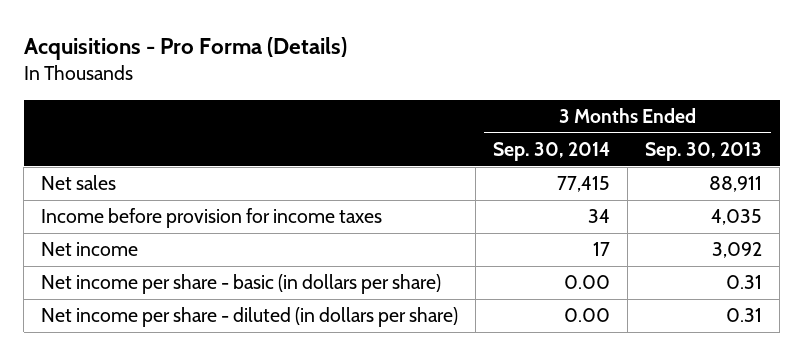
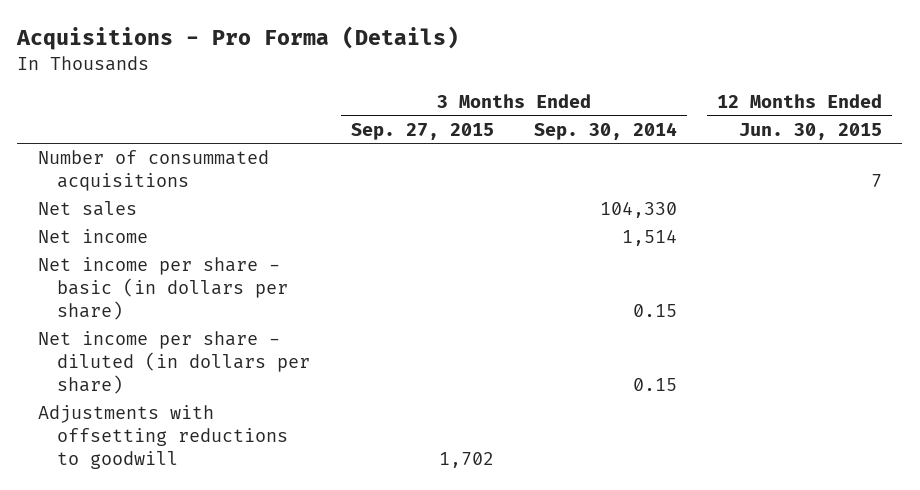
- | 3 Months Ended Sep. 30, 2014 | 3 Months Ended Sep. 30, 2013
+ | 3 Months Ended Sep. 27, 2015 | 3 Months Ended Sep. 30, 2014 | 12 Months Ended Jun. 30, 2015
- Net sales | 77,415 | 88,911
- Income before provision for income taxes | 34 | 4,035
- Net income | 17 | 3,092
- Net income per share - basic (in dollars per share) | 0.00 | 0.31
- Net income per share - diluted (in dollars per share) | 0.00 | 0.31
+ Number of consummated acquisitions | | | 7
+ Net sales | | 104,330 |
+ Net income | | 1,514 |
+ Net income per share - basic (in dollars per share) | | 0.15 |
+ Net income per share - diluted (in dollars per share) | | 0.15 |
+ Adjustments with offsetting reductions to goodwill | 1,702 | |

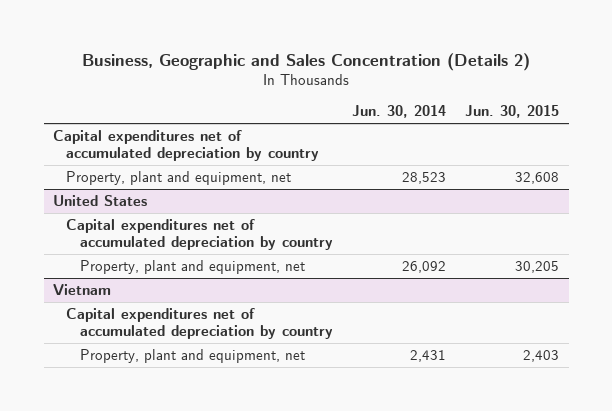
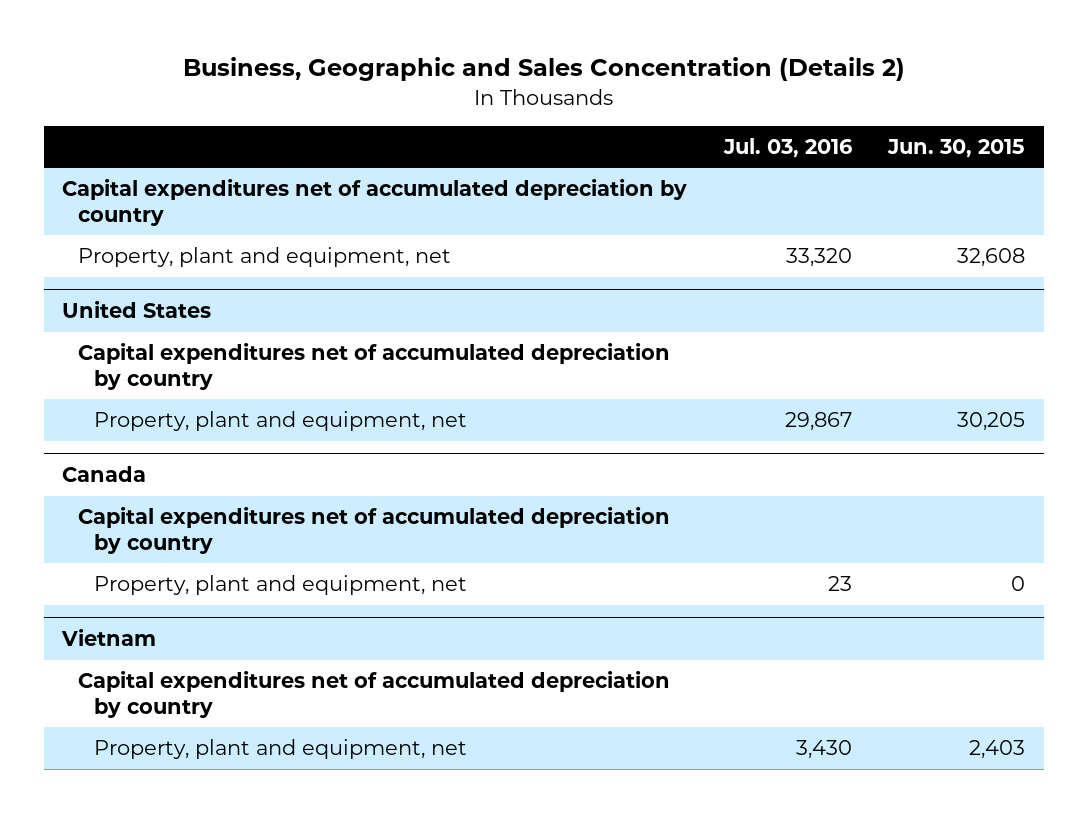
- | Jun. 30, 2014 | Jun. 30, 2015
+ | Jul. 03, 2016 | Jun. 30, 2015
+ Canada
+ Capital expenditures net of accumulated depreciation by country
+ Property, plant and equipment, net | 23 | 0

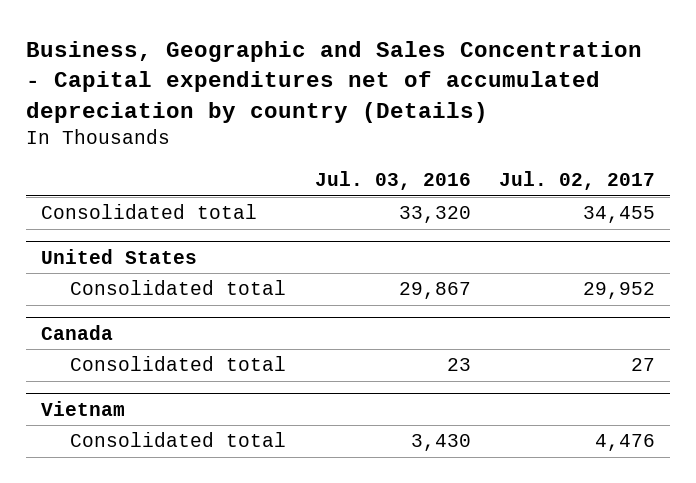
- Business, Geographic and Sales Concentration (Details 2)
+ Business, Geographic and Sales Concentration - Capital expenditures net of accumulated depreciation by country (Details)
- | Jul. 03, 2016 | Jun. 30, 2015
+ | Jul. 03, 2016 | Jul. 02, 2017
- Capital expenditures net of accumulated depreciation by country
- Property, plant and equipment, net | 33,320 | 32,608
+ Consolidated total | 33,320 | 34,455
@ United States
- Capital expenditures net of accumulated depreciation by country
- Property, plant and equipment, net | 29,867 | 30,205
+ Consolidated total | 29,867 | 29,952
@ Canada
- Capital expenditures net of accumulated depreciation by country
- Property, plant and equipment, net | 23 | 0
+ Consolidated total | 23 | 27
@ Vietnam
- Capital expenditures net of accumulated depreciation by country
- Property, plant and equipment, net | 3,430 | 2,403
+ Consolidated total | 3,430 | 4,476

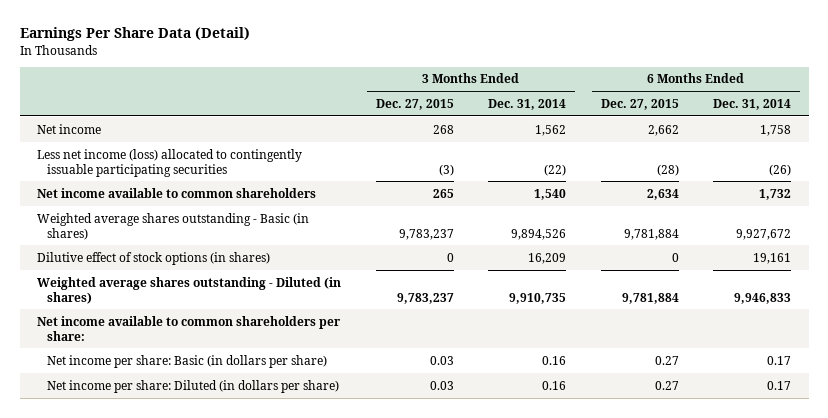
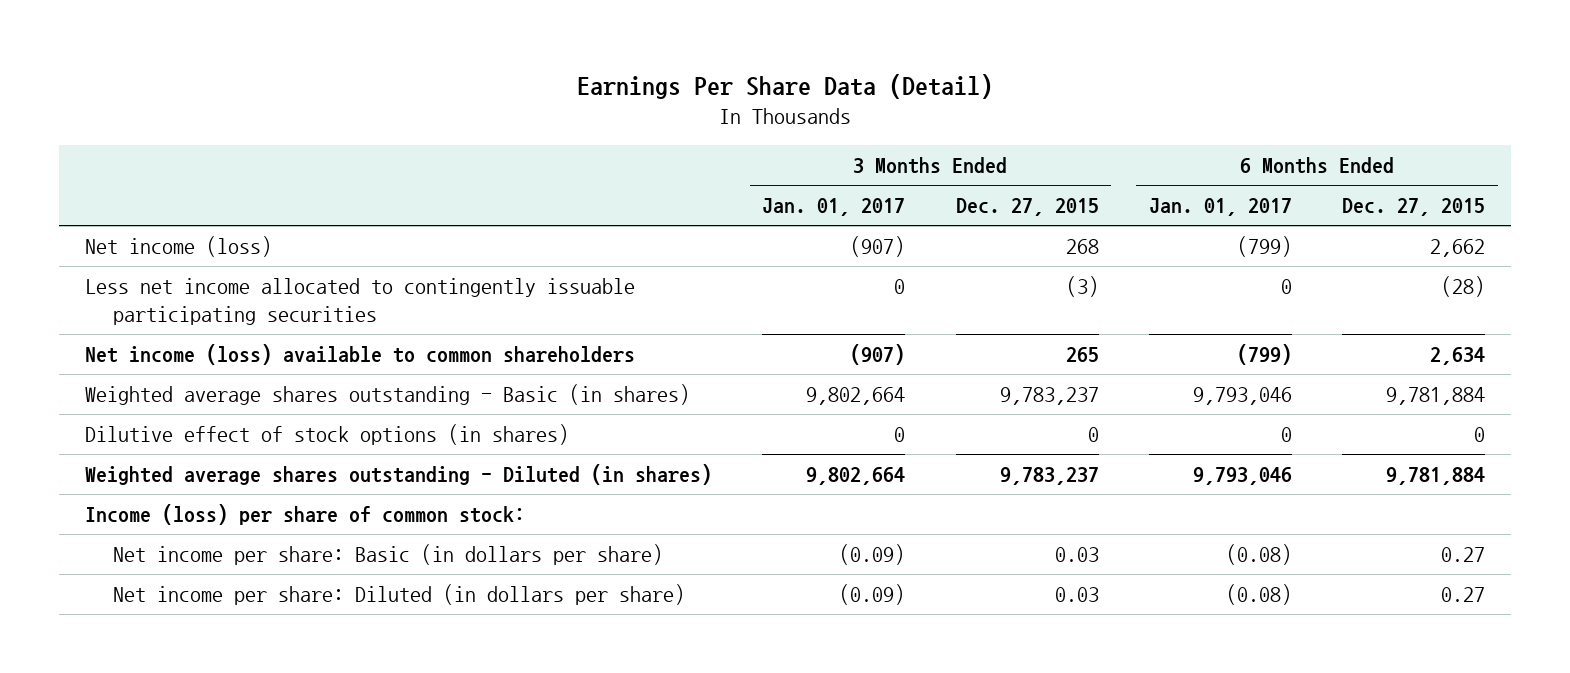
- | 3 Months Ended Dec. 27, 2015 | 3 Months Ended Dec. 31, 2014 | 6 Months Ended Dec. 27, 2015 | 6 Months Ended Dec. 31, 2014
+ | 3 Months Ended Jan. 01, 2017 | 3 Months Ended Dec. 27, 2015 | 6 Months Ended Jan. 01, 2017 | 6 Months Ended Dec. 27, 2015
- Net income | 268 | 1,562 | 2,662 | 1,758
- Less net income (loss) allocated to contingently issuable participating securities | (3) | (22) | (28) | (26)
- Net income available to common shareholders | 265 | 1,540 | 2,634 | 1,732
+ Net income (loss) | (907) | 268 | (799) | 2,662
+ Less net income allocated to contingently issuable participating securities | 0 | (3) | 0 | (28)
+ Net income (loss) available to common shareholders | (907) | 265 | (799) | 2,634
- Net income available to common shareholders per share:
+ Income (loss) per share of common stock:

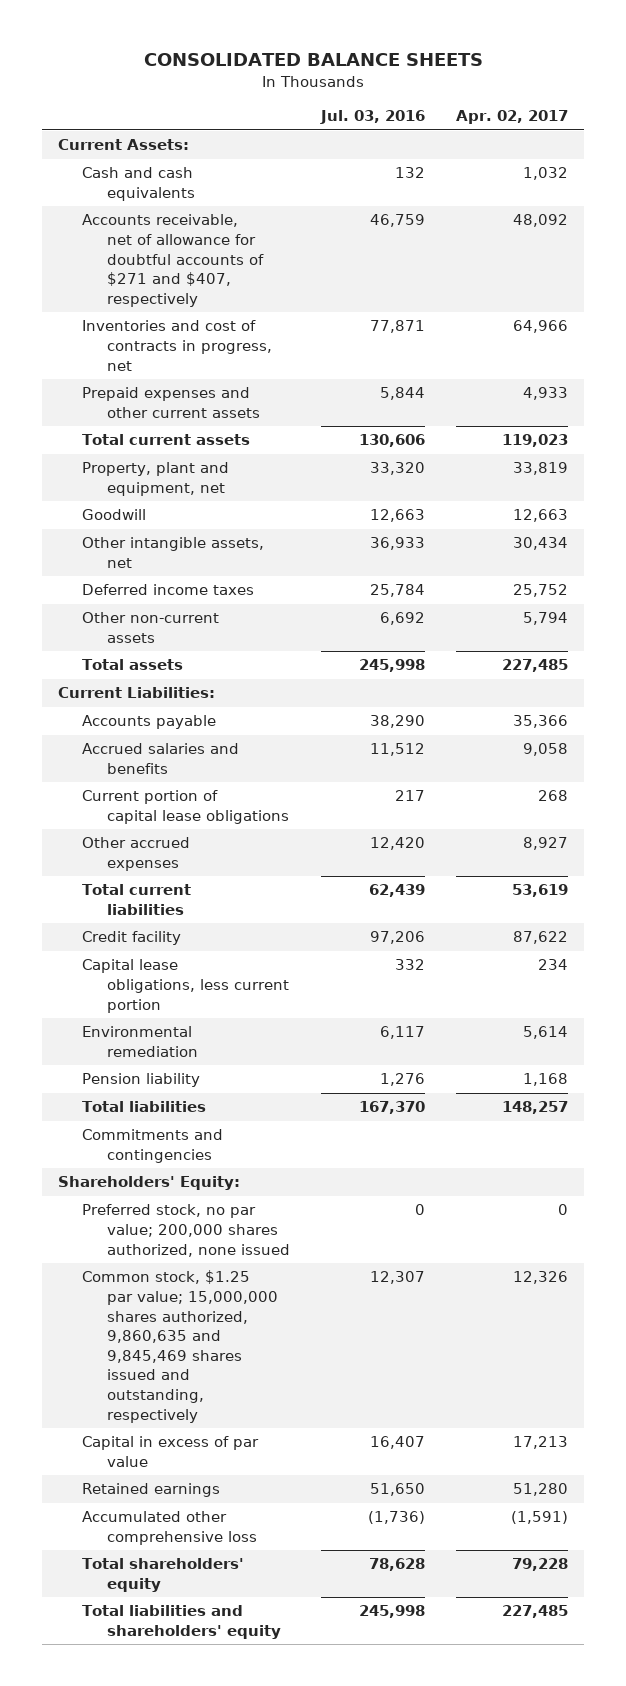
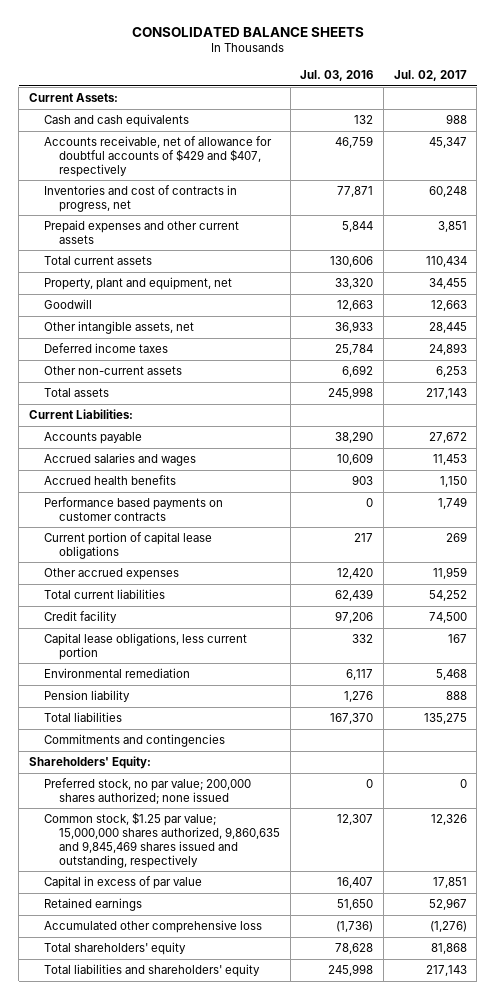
- | Jul. 03, 2016 | Apr. 02, 2017
+ | Jul. 03, 2016 | Jul. 02, 2017
- Accounts receivable, net of allowance for doubtful accounts of $271 and $407, respectively | 46,759 | 48,092
+ Accounts receivable, net of allowance for doubtful accounts of $429 and $407, respectively | 46,759 | 45,347
- Accrued salaries and benefits | 11,512 | 9,058
+ Accrued salaries and wages | 10,609 | 11,453
+ Accrued health benefits | 903 | 1,150
+ Performance based payments on customer contracts | 0 | 1,749
- Preferred stock, no par value; 200,000 shares authorized, none issued | 0 | 0
+ Preferred stock, no par value; 200,000 shares authorized; none issued | 0 | 0

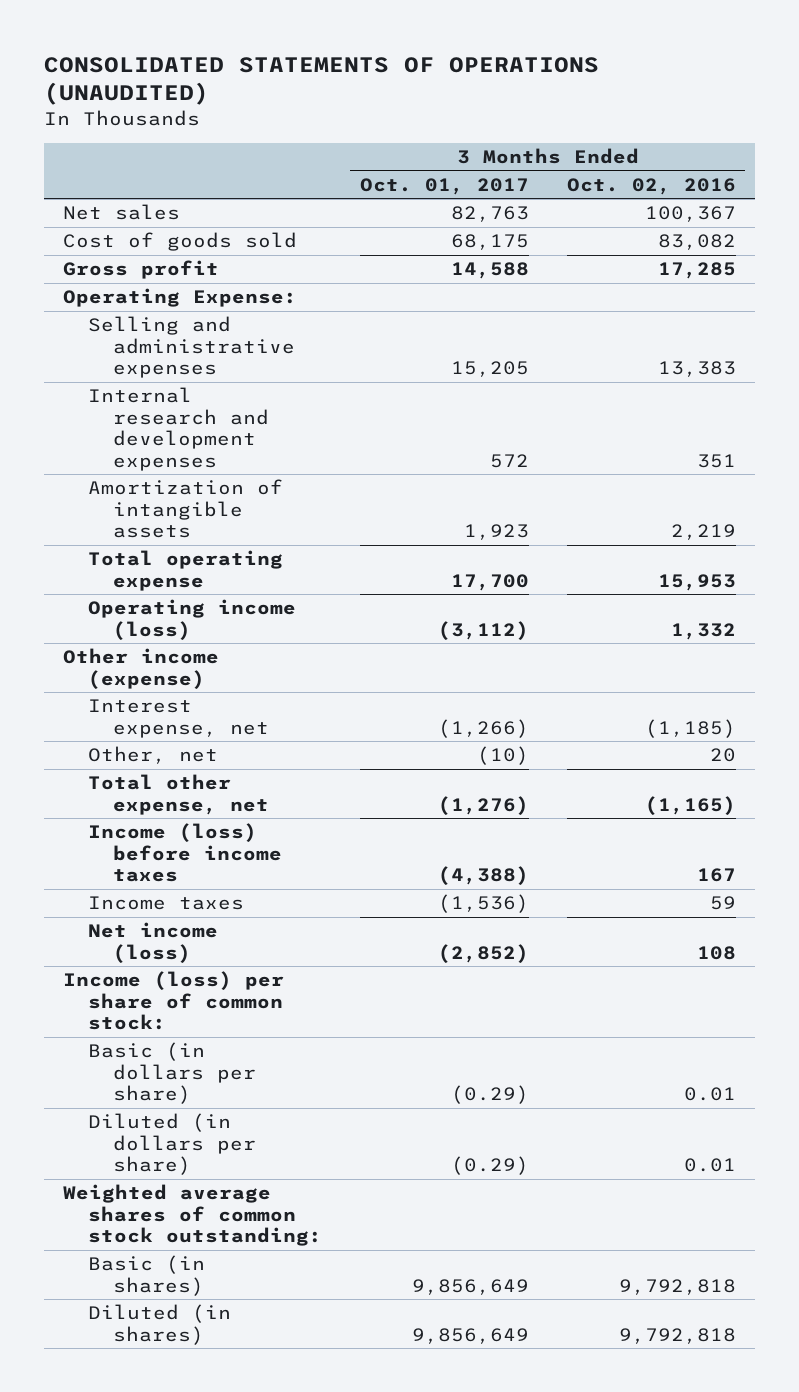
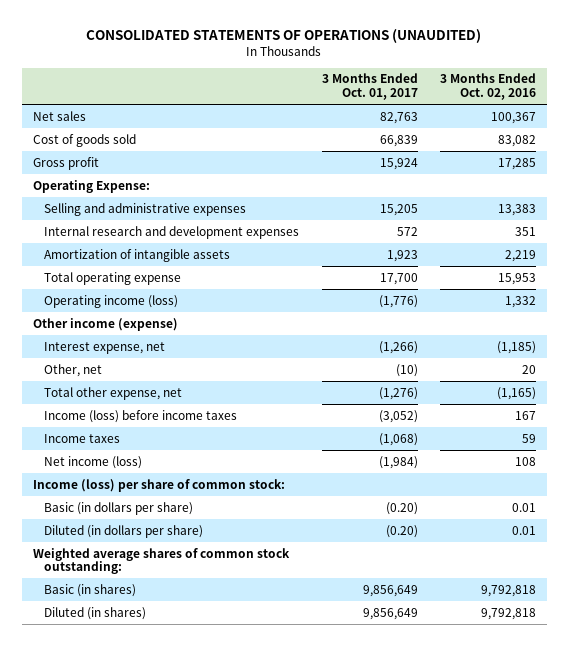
- Cost of goods sold | 68,175 | 83,082
- Gross profit | 14,588 | 17,285
+ Cost of goods sold | 66,839 | 83,082
+ Gross profit | 15,924 | 17,285
- Operating income (loss) | (3,112) | 1,332
+ Operating income (loss) | (1,776) | 1,332
- Income (loss) before income taxes | (4,388) | 167
- Income taxes | (1,536) | 59
- Net income (loss) | (2,852) | 108
+ Income (loss) before income taxes | (3,052) | 167
+ Income taxes | (1,068) | 59
+ Net income (loss) | (1,984) | 108
- Basic (in dollars per share) | (0.29) | 0.01
- Diluted (in dollars per share) | (0.29) | 0.01
+ Basic (in dollars per share) | (0.20) | 0.01
+ Diluted (in dollars per share) | (0.20) | 0.01

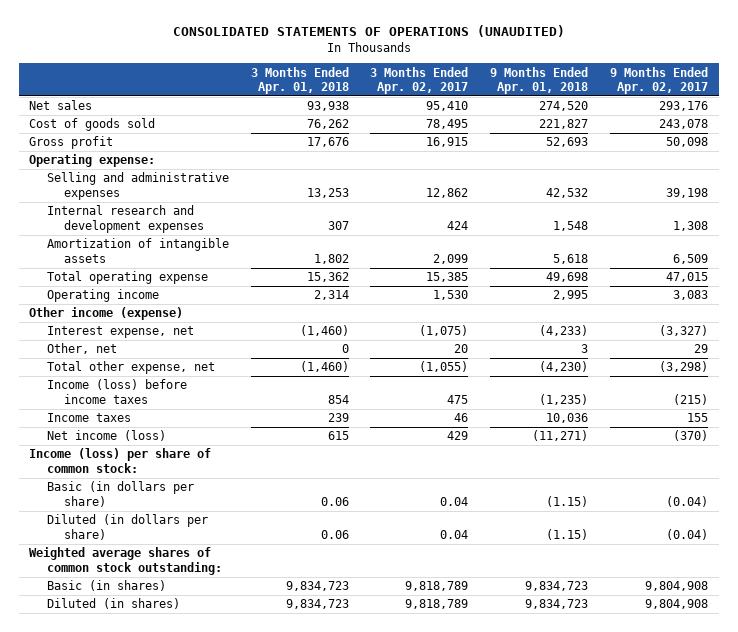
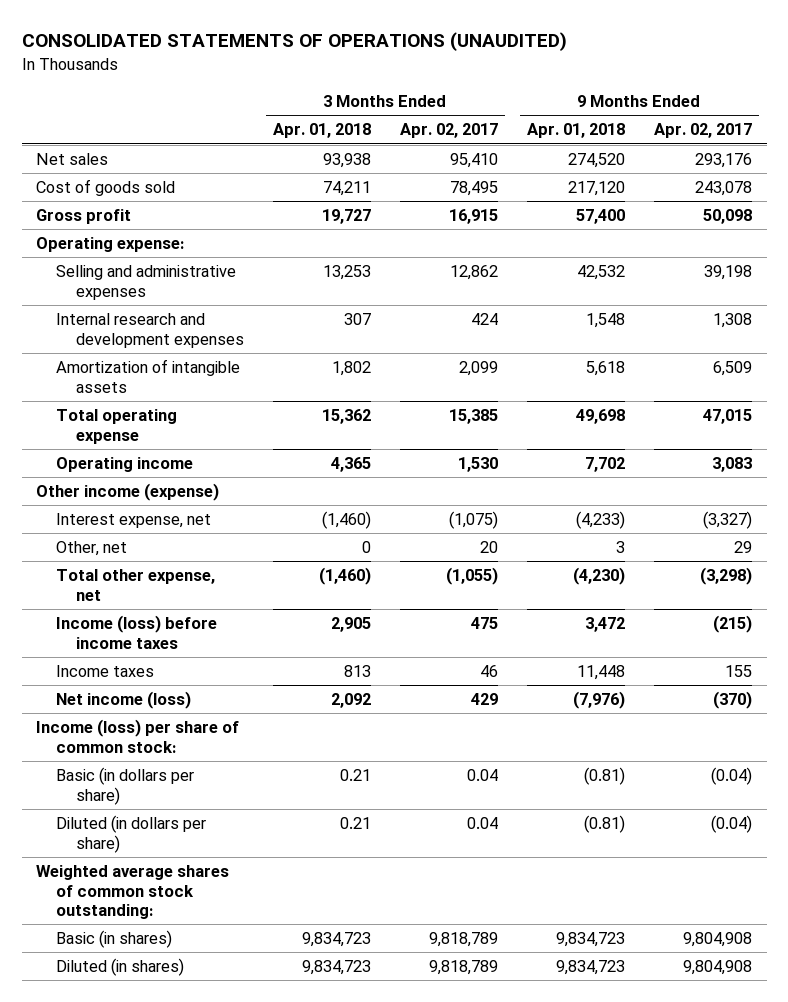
- Cost of goods sold | 76,262 | 78,495 | 221,827 | 243,078
- Gross profit | 17,676 | 16,915 | 52,693 | 50,098
+ Cost of goods sold | 74,211 | 78,495 | 217,120 | 243,078
+ Gross profit | 19,727 | 16,915 | 57,400 | 50,098
- Operating income | 2,314 | 1,530 | 2,995 | 3,083
+ Operating income | 4,365 | 1,530 | 7,702 | 3,083
- Income (loss) before income taxes | 854 | 475 | (1,235) | (215)
- Income taxes | 239 | 46 | 10,036 | 155
- Net income (loss) | 615 | 429 | (11,271) | (370)
+ Income (loss) before income taxes | 2,905 | 475 | 3,472 | (215)
+ Income taxes | 813 | 46 | 11,448 | 155
+ Net income (loss) | 2,092 | 429 | (7,976) | (370)
- Basic (in dollars per share) | 0.06 | 0.04 | (1.15) | (0.04)
- Diluted (in dollars per share) | 0.06 | 0.04 | (1.15) | (0.04)
+ Basic (in dollars per share) | 0.21 | 0.04 | (0.81) | (0.04)
+ Diluted (in dollars per share) | 0.21 | 0.04 | (0.81) | (0.04)

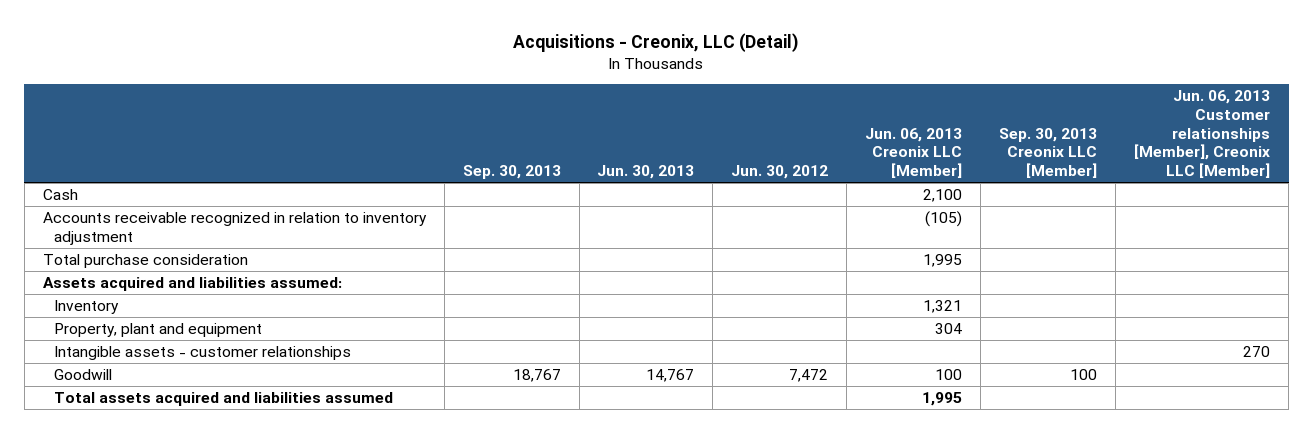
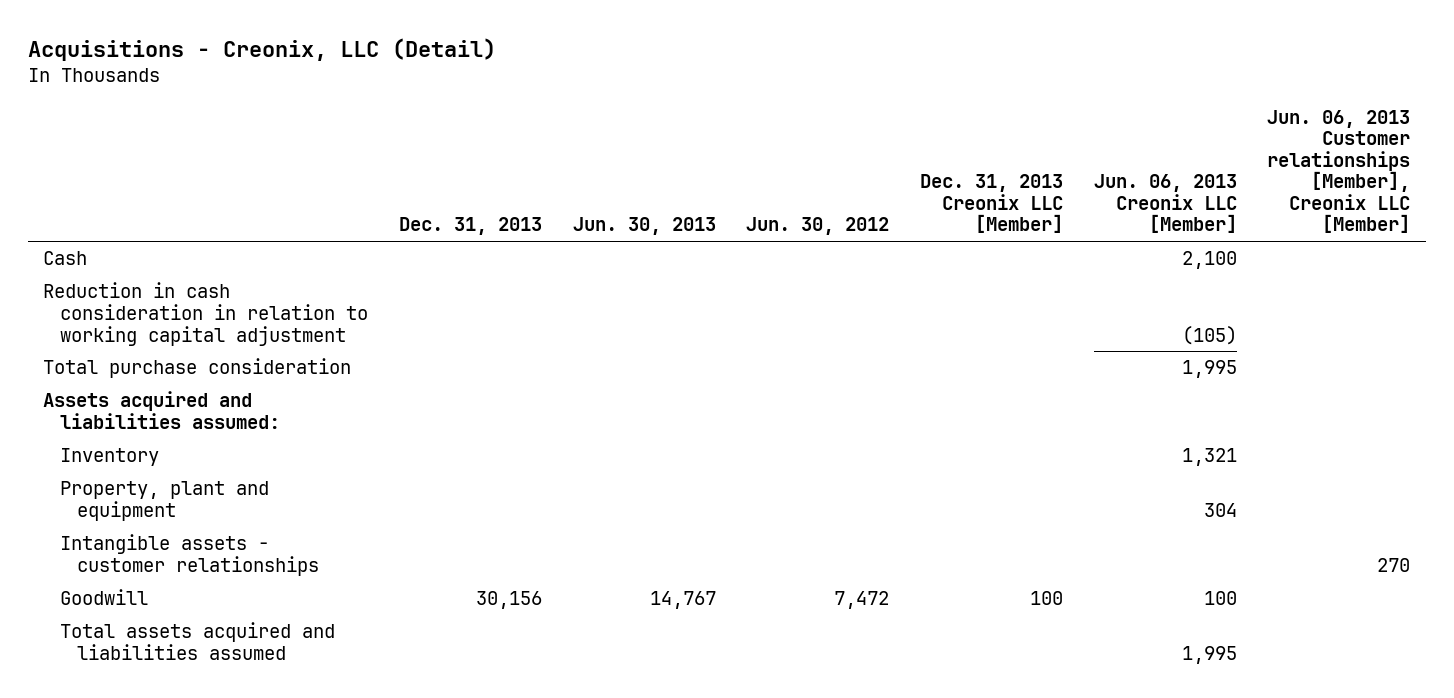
- | Sep. 30, 2013 | Jun. 30, 2013 | Jun. 30, 2012 | Jun. 06, 2013 Creonix LLC [Member] | Sep. 30, 2013 Creonix LLC [Member] | Jun. 06, 2013 Customer relationships [Member], Creonix LLC [Member]
+ | Dec. 31, 2013 | Jun. 30, 2013 | Jun. 30, 2012 | Dec. 31, 2013 Creonix LLC [Member] | Jun. 06, 2013 Creonix LLC [Member] | Jun. 06, 2013 Customer relationships [Member], Creonix LLC [Member]
- Accounts receivable recognized in relation to inventory adjustment | | | | (105) | |
+ Reduction in cash consideration in relation to working capital adjustment | | | | | (105) |

